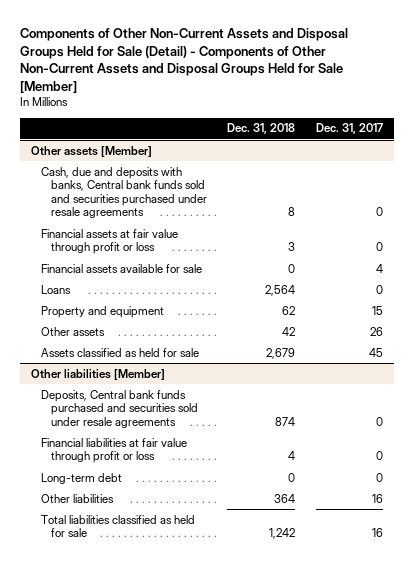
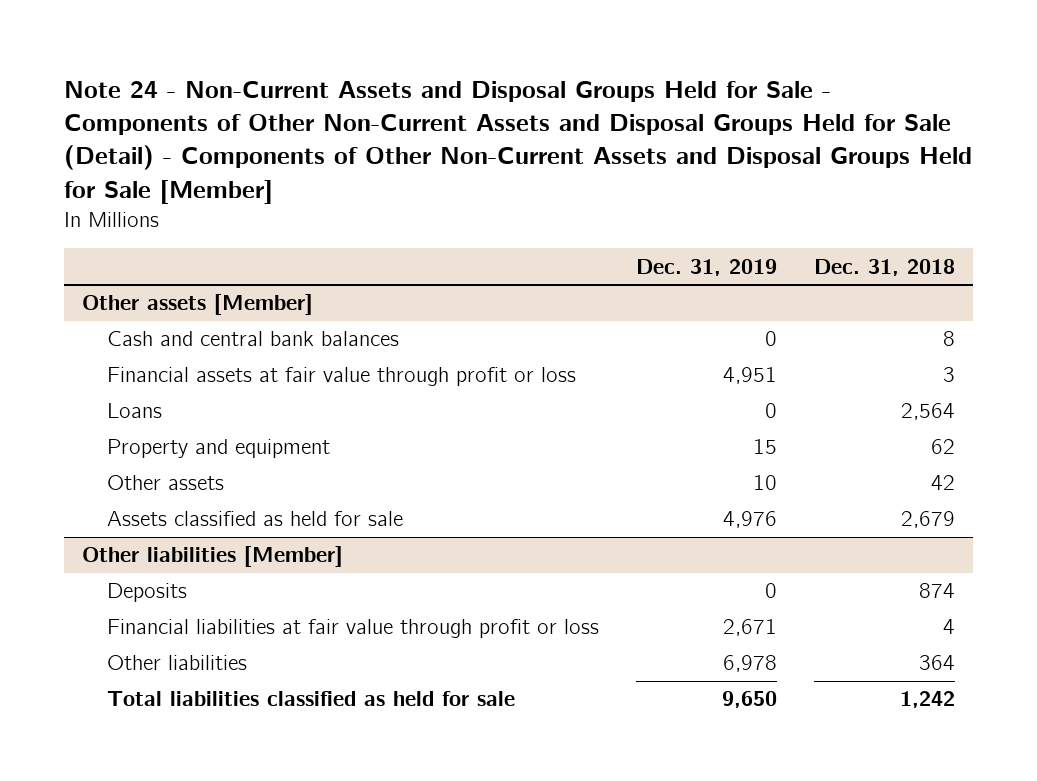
- Components of Other Non-Current Assets and Disposal Groups Held for Sale (Detail) - Components of Other Non-Current Assets and Disposal Groups Held for Sale [Member]
+ Note 24 - Non-Current Assets and Disposal Groups Held for Sale - Components of Other Non-Current Assets and Disposal Groups Held for Sale (Detail) - Components of Other Non-Current Assets and Disposal Groups Held for Sale [Member]
- | Dec. 31, 2018 | Dec. 31, 2017
+ | Dec. 31, 2019 | Dec. 31, 2018
@ Other assets [Member]
- Cash, due and deposits with banks, Central bank funds sold and securities purchased under resale agreements | 8 | 0
+ Cash and central bank balances | 0 | 8
- Financial assets available for sale | 0 | 4
@ Other liabilities [Member]
- Deposits, Central bank funds purchased and securities sold under resale agreements | 874 | 0
+ Deposits | 0 | 874
- Long-term debt | 0 | 0

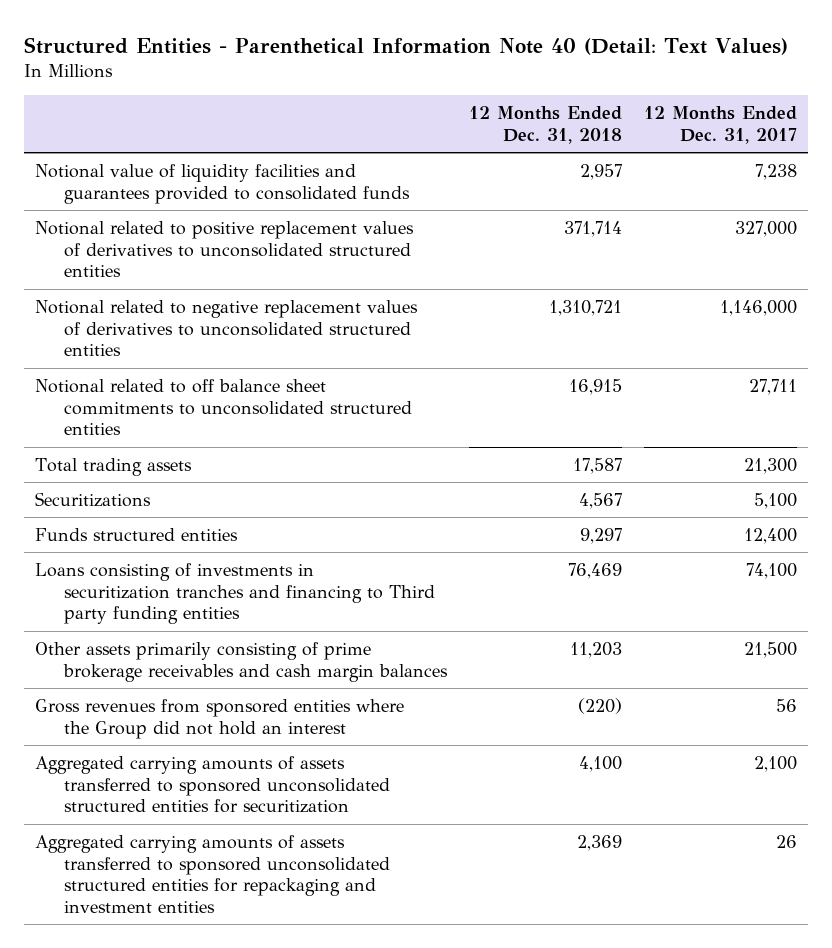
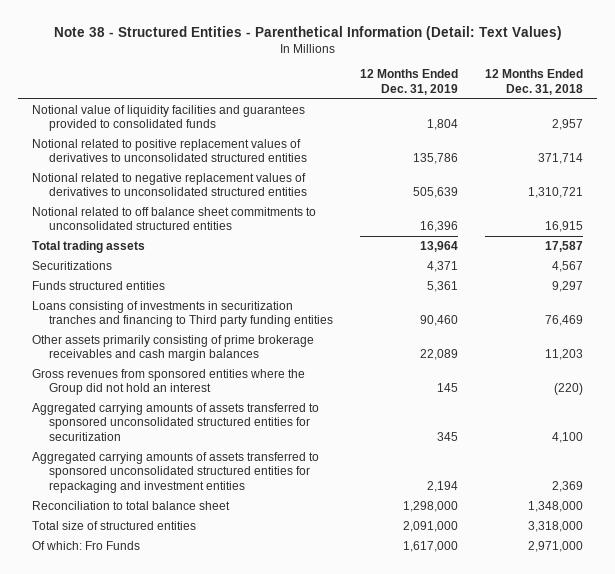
- Structured Entities - Parenthetical Information Note 40 (Detail: Text Values)
+ Note 38 - Structured Entities - Parenthetical Information (Detail: Text Values)
- | 12 Months Ended Dec. 31, 2018 | 12 Months Ended Dec. 31, 2017
+ | 12 Months Ended Dec. 31, 2019 | 12 Months Ended Dec. 31, 2018
+ Reconciliation to total balance sheet | 1,298,000 | 1,348,000
+ Total size of structured entities | 2,091,000 | 3,318,000
+ Of which: Fro Funds | 1,617,000 | 2,971,000

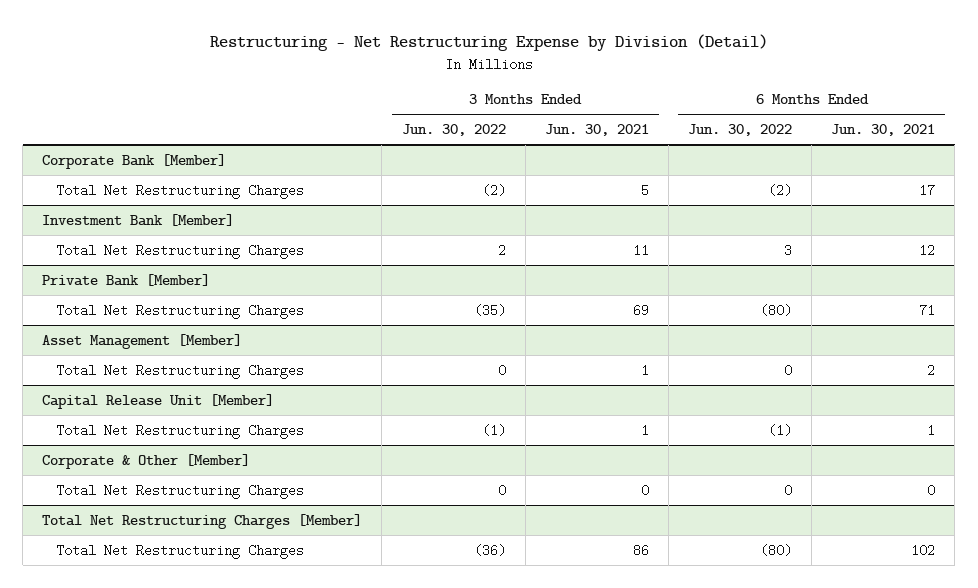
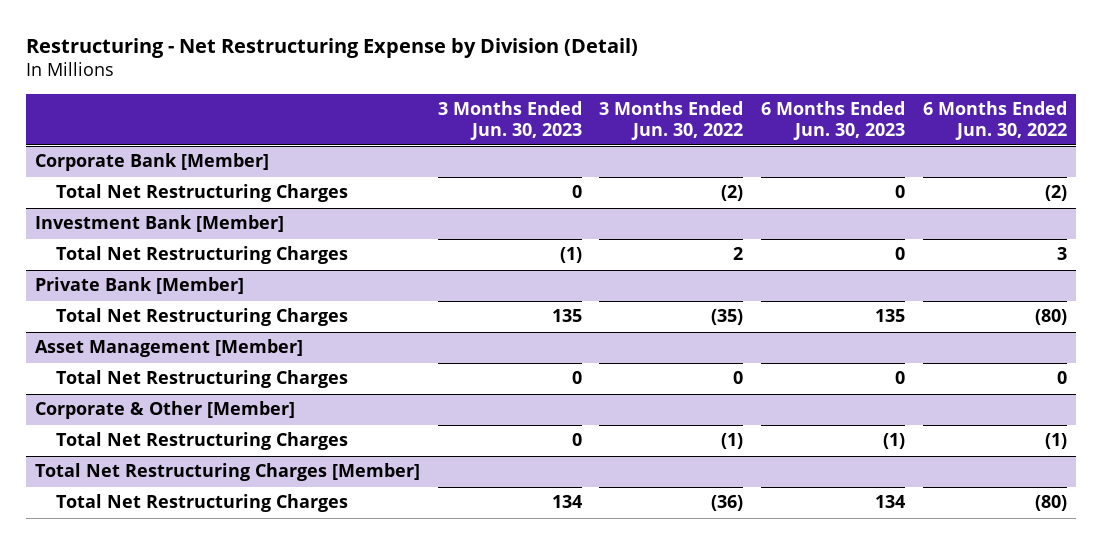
- | 3 Months Ended Jun. 30, 2022 | 3 Months Ended Jun. 30, 2021 | 6 Months Ended Jun. 30, 2022 | 6 Months Ended Jun. 30, 2021
+ | 3 Months Ended Jun. 30, 2023 | 3 Months Ended Jun. 30, 2022 | 6 Months Ended Jun. 30, 2023 | 6 Months Ended Jun. 30, 2022
- Capital Release Unit [Member]
- Total Net Restructuring Charges | (1) | 1 | (1) | 1
@ Corporate & Other [Member]
- Total Net Restructuring Charges | 0 | 0 | 0 | 0
+ Total Net Restructuring Charges | 0 | (1) | (1) | (1)

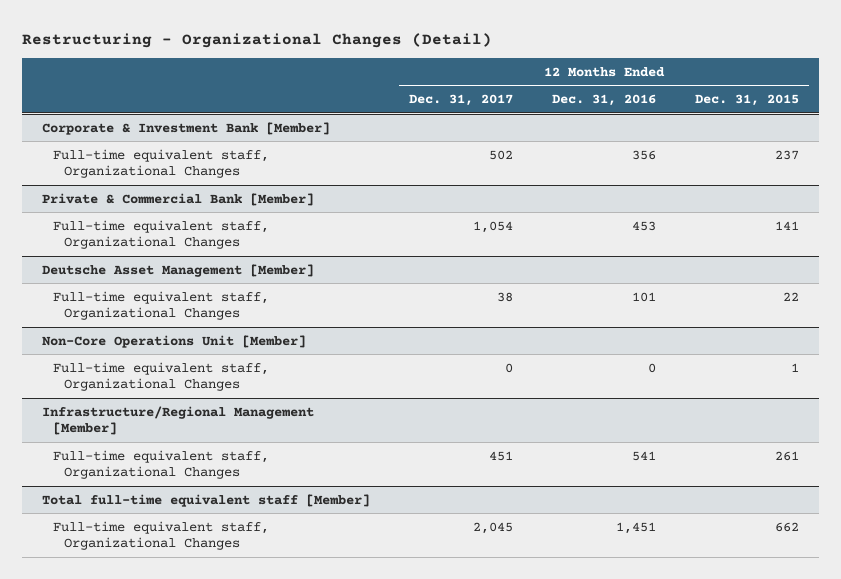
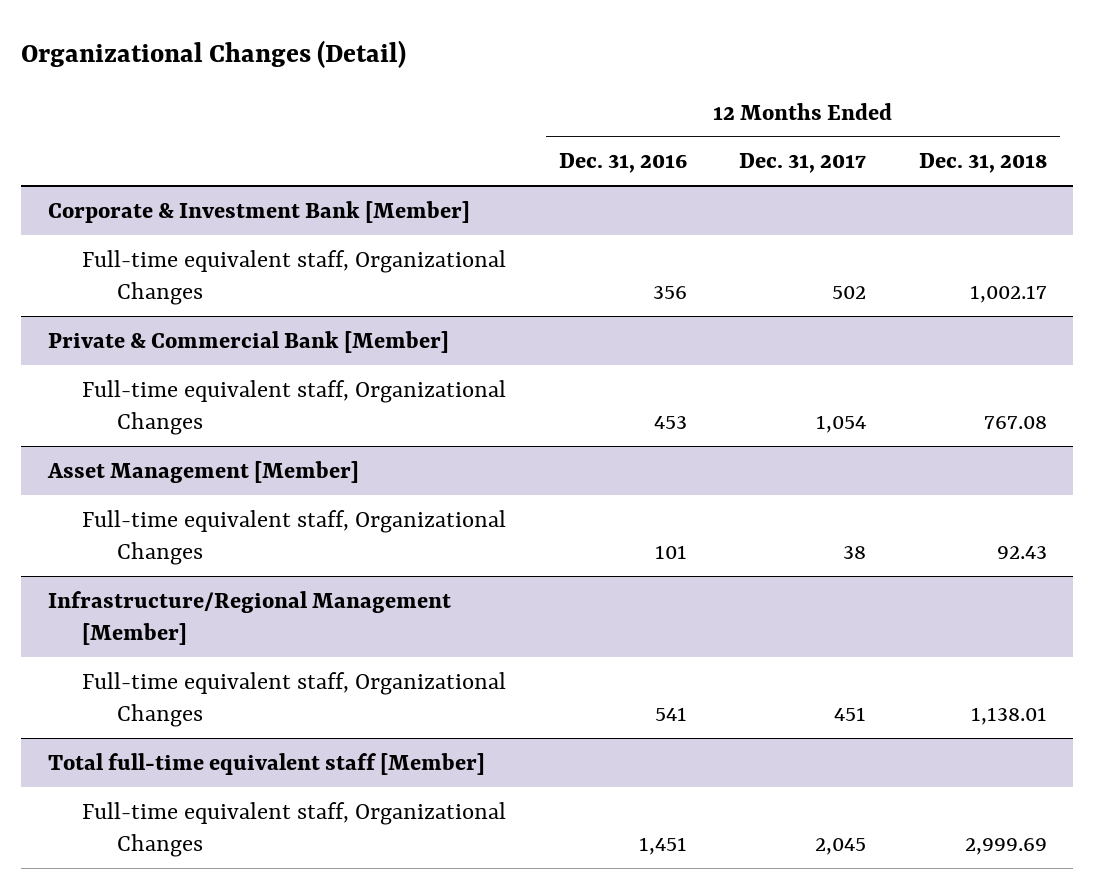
- Restructuring - Organizational Changes (Detail)
+ Organizational Changes (Detail)
- | 12 Months Ended Dec. 31, 2017 | 12 Months Ended Dec. 31, 2016 | 12 Months Ended Dec. 31, 2015
+ | 12 Months Ended Dec. 31, 2016 | 12 Months Ended Dec. 31, 2017 | 12 Months Ended Dec. 31, 2018
- Deutsche Asset Management [Member]
+ Asset Management [Member]
- Non-Core Operations Unit [Member]
- Full-time equivalent staff, Organizational Changes | 0 | 0 | 1

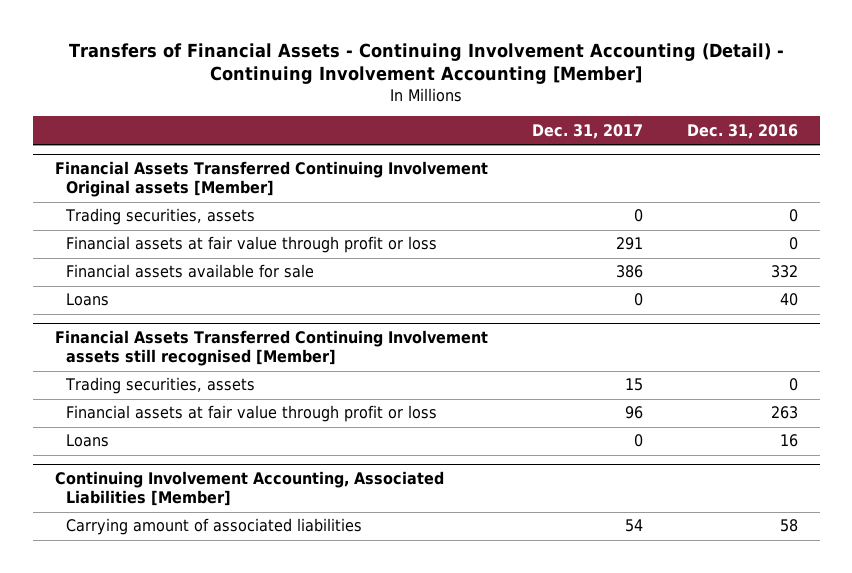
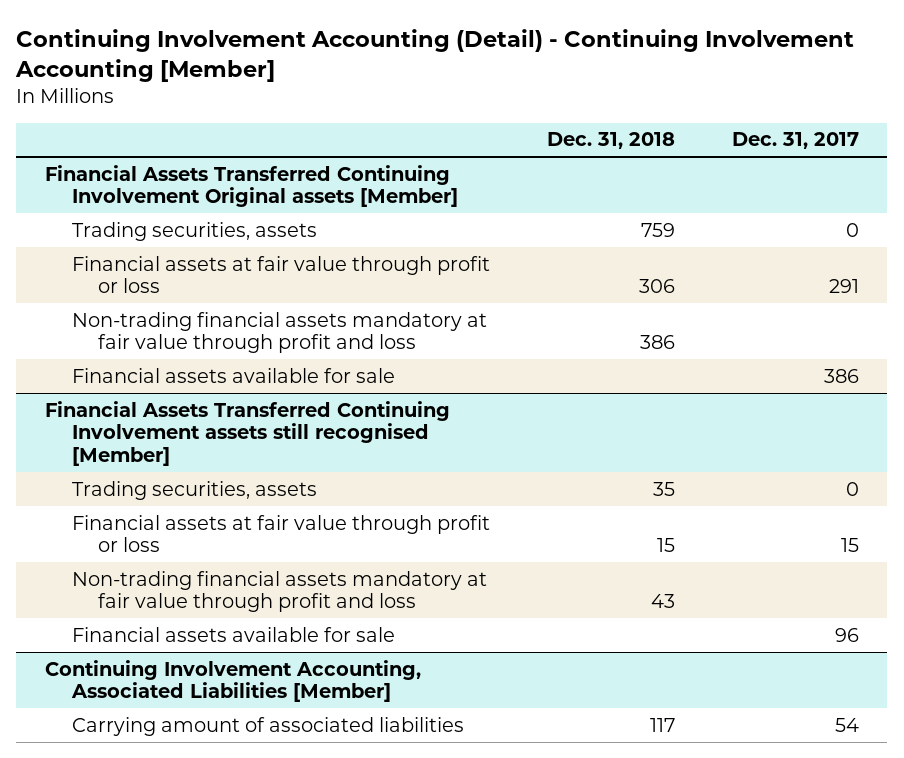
- Transfers of Financial Assets - Continuing Involvement Accounting (Detail) - Continuing Involvement Accounting [Member]
+ Continuing Involvement Accounting (Detail) - Continuing Involvement Accounting [Member]
- | Dec. 31, 2017 | Dec. 31, 2016
+ | Dec. 31, 2018 | Dec. 31, 2017
@ Financial Assets Transferred Continuing Involvement Original assets [Member]
+ Non-trading financial assets mandatory at fair value through profit and loss | 386 |
- Loans | 0 | 40
@ Financial Assets Transferred Continuing Involvement assets still recognised [Member]
- Trading securities, assets | 15 | 0
- Financial assets at fair value through profit or loss | 96 | 263
- Loans | 0 | 16
+ Trading securities, assets | 35 | 0
+ Financial assets at fair value through profit or loss | 15 | 15
+ Non-trading financial assets mandatory at fair value through profit and loss | 43 |
+ Financial assets available for sale | | 96

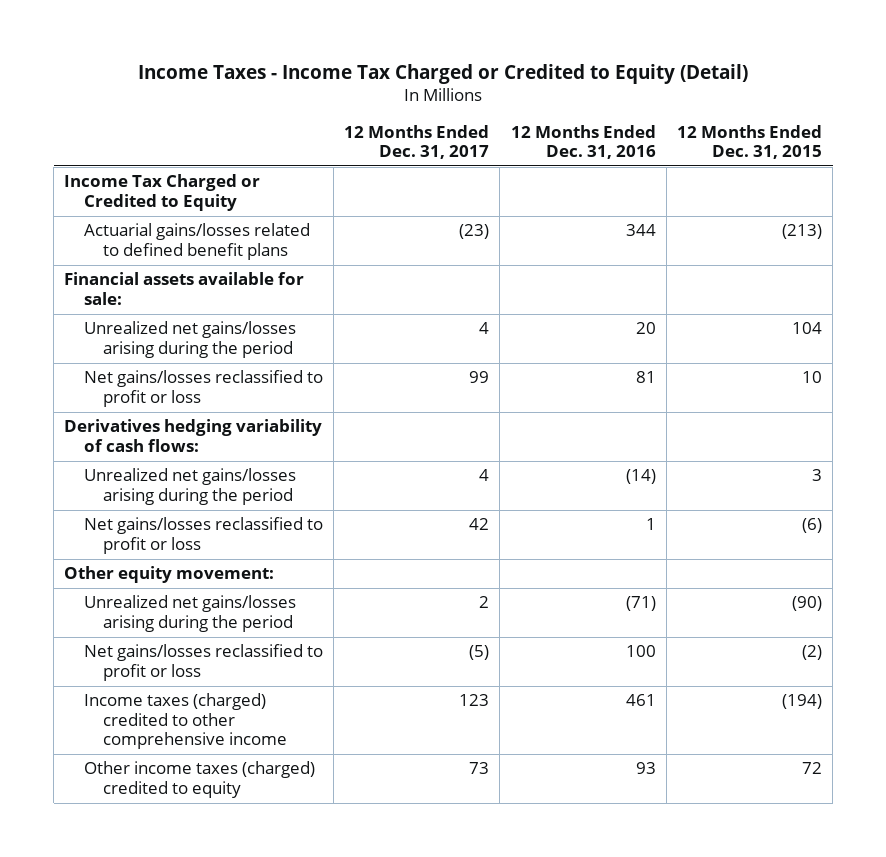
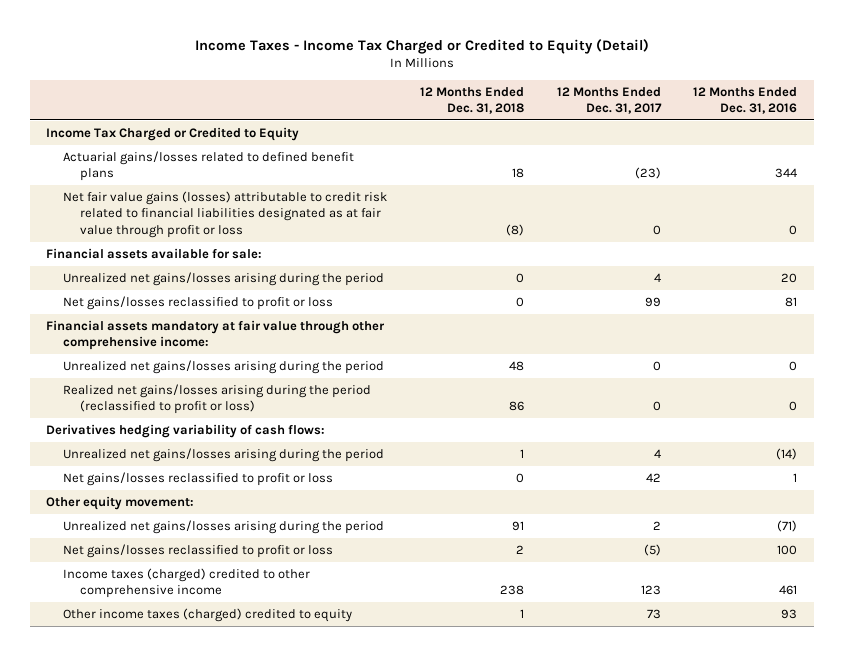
- | 12 Months Ended Dec. 31, 2017 | 12 Months Ended Dec. 31, 2016 | 12 Months Ended Dec. 31, 2015
+ | 12 Months Ended Dec. 31, 2018 | 12 Months Ended Dec. 31, 2017 | 12 Months Ended Dec. 31, 2016
+ Net fair value gains (losses) attributable to credit risk related to financial liabilities designated as at fair value through profit or loss | (8) | 0 | 0
+ Financial assets mandatory at fair value through other comprehensive income:
+ Unrealized net gains/losses arising during the period | 48 | 0 | 0
+ Realized net gains/losses arising during the period (reclassified to profit or loss) | 86 | 0 | 0

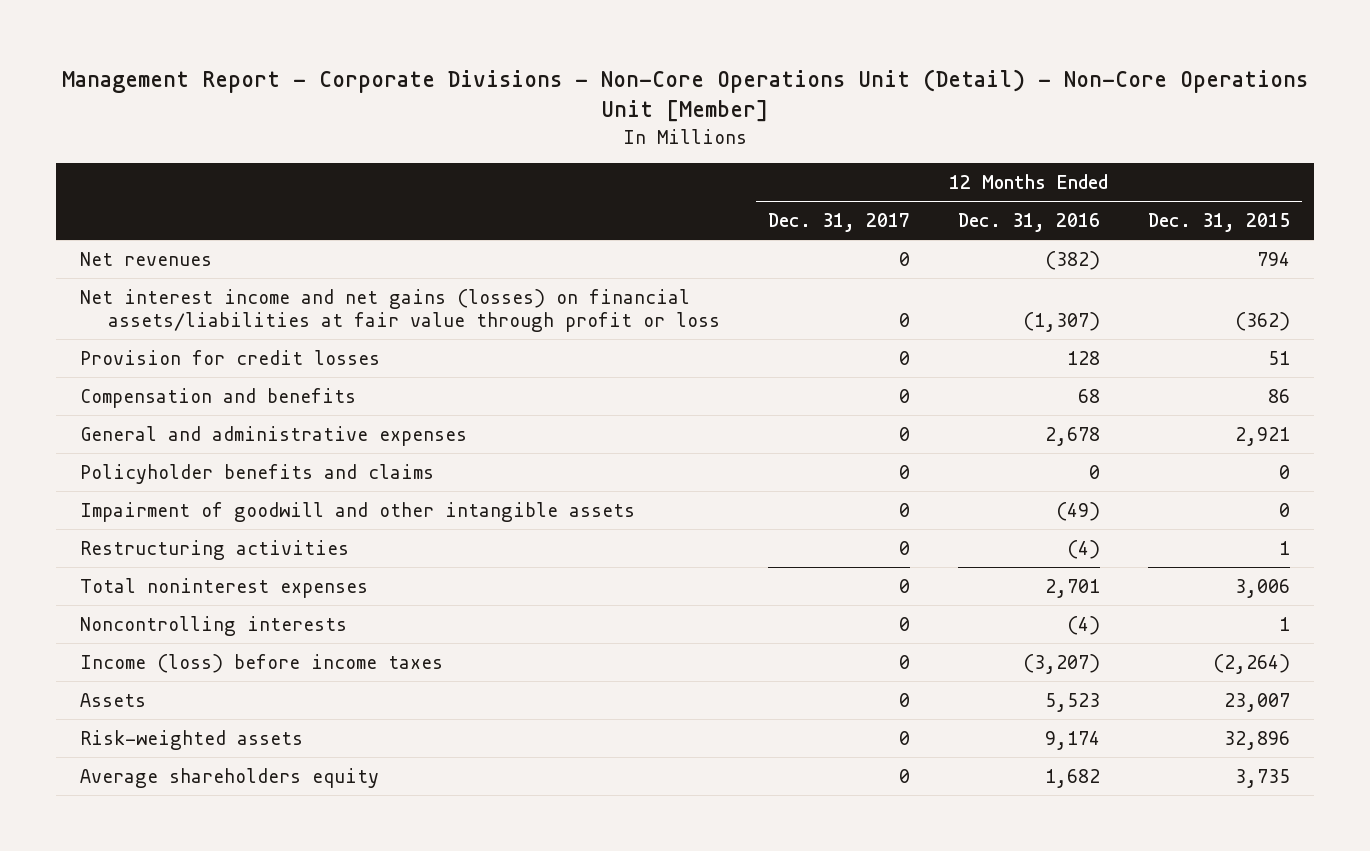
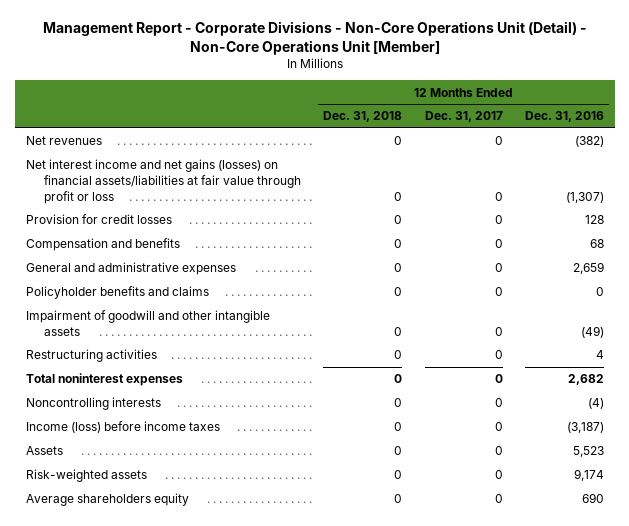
- | 12 Months Ended Dec. 31, 2017 | 12 Months Ended Dec. 31, 2016 | 12 Months Ended Dec. 31, 2015
+ | 12 Months Ended Dec. 31, 2018 | 12 Months Ended Dec. 31, 2017 | 12 Months Ended Dec. 31, 2016
- General and administrative expenses | 0 | 2,678 | 2,921
+ General and administrative expenses | 0 | 0 | 2,659
- Restructuring activities | 0 | (4) | 1
- Total noninterest expenses | 0 | 2,701 | 3,006
+ Restructuring activities | 0 | 0 | 4
+ Total noninterest expenses | 0 | 0 | 2,682
- Income (loss) before income taxes | 0 | (3,207) | (2,264)
+ Income (loss) before income taxes | 0 | 0 | (3,187)
- Average shareholders equity | 0 | 1,682 | 3,735
+ Average shareholders equity | 0 | 0 | 690

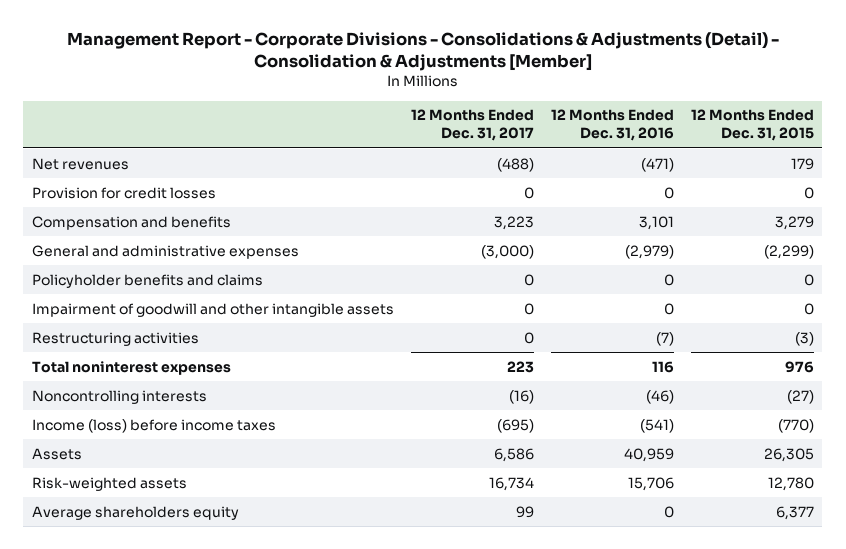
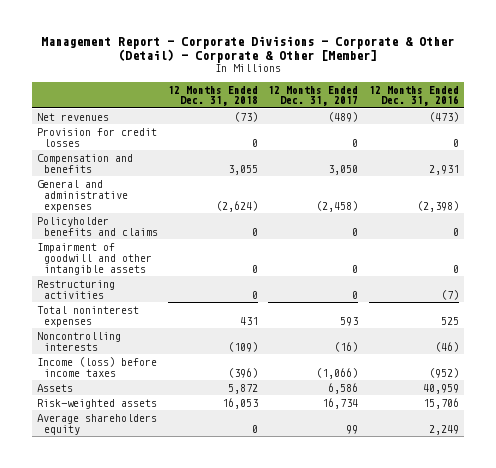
- Management Report - Corporate Divisions - Consolidations & Adjustments (Detail) - Consolidation & Adjustments [Member]
+ Management Report - Corporate Divisions - Corporate & Other (Detail) - Corporate & Other [Member]
- | 12 Months Ended Dec. 31, 2017 | 12 Months Ended Dec. 31, 2016 | 12 Months Ended Dec. 31, 2015
+ | 12 Months Ended Dec. 31, 2018 | 12 Months Ended Dec. 31, 2017 | 12 Months Ended Dec. 31, 2016
- Net revenues | (488) | (471) | 179
+ Net revenues | (73) | (489) | (473)
- Compensation and benefits | 3,223 | 3,101 | 3,279
- General and administrative expenses | (3,000) | (2,979) | (2,299)
+ Compensation and benefits | 3,055 | 3,050 | 2,931
+ General and administrative expenses | (2,624) | (2,458) | (2,398)
- Total noninterest expenses | 223 | 116 | 976
+ Total noninterest expenses | 431 | 593 | 525
- Income (loss) before income taxes | (695) | (541) | (770)
+ Income (loss) before income taxes | (396) | (1,066) | (952)
- Average shareholders equity | 99 | 0 | 6,377
+ Average shareholders equity | 0 | 99 | 2,249

